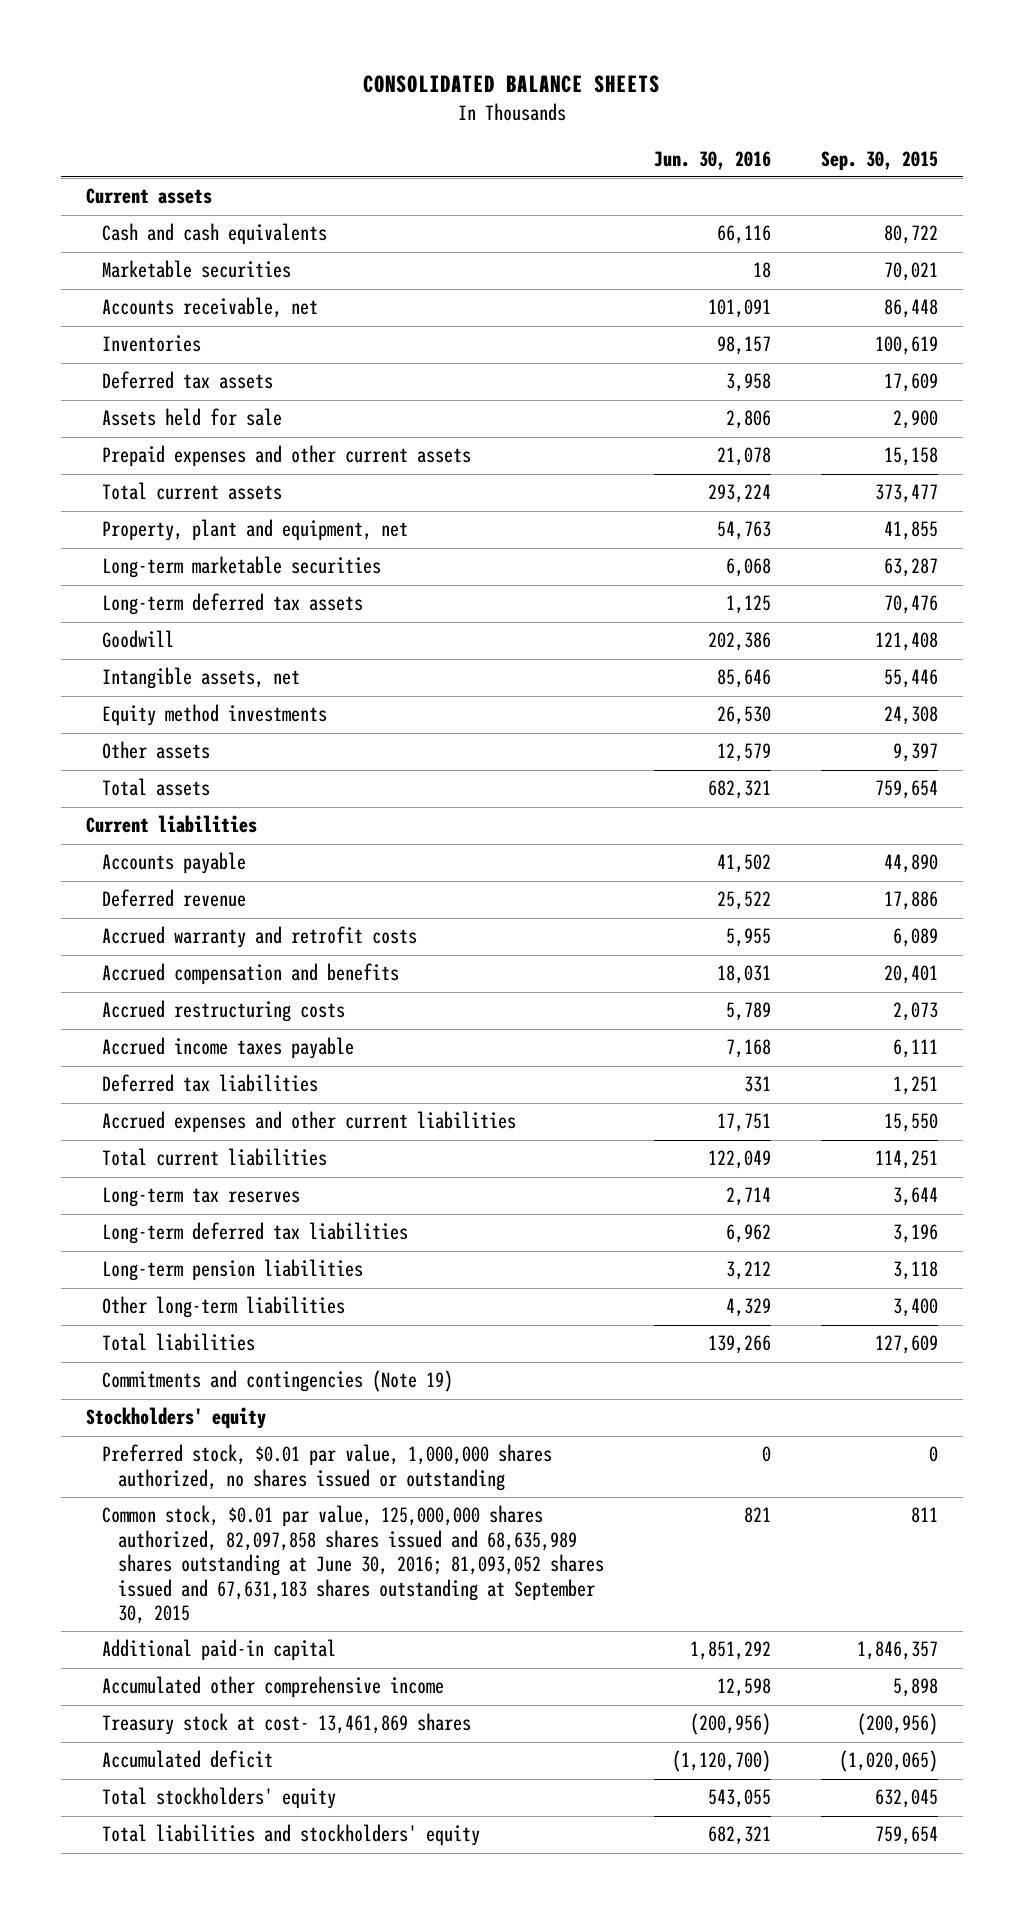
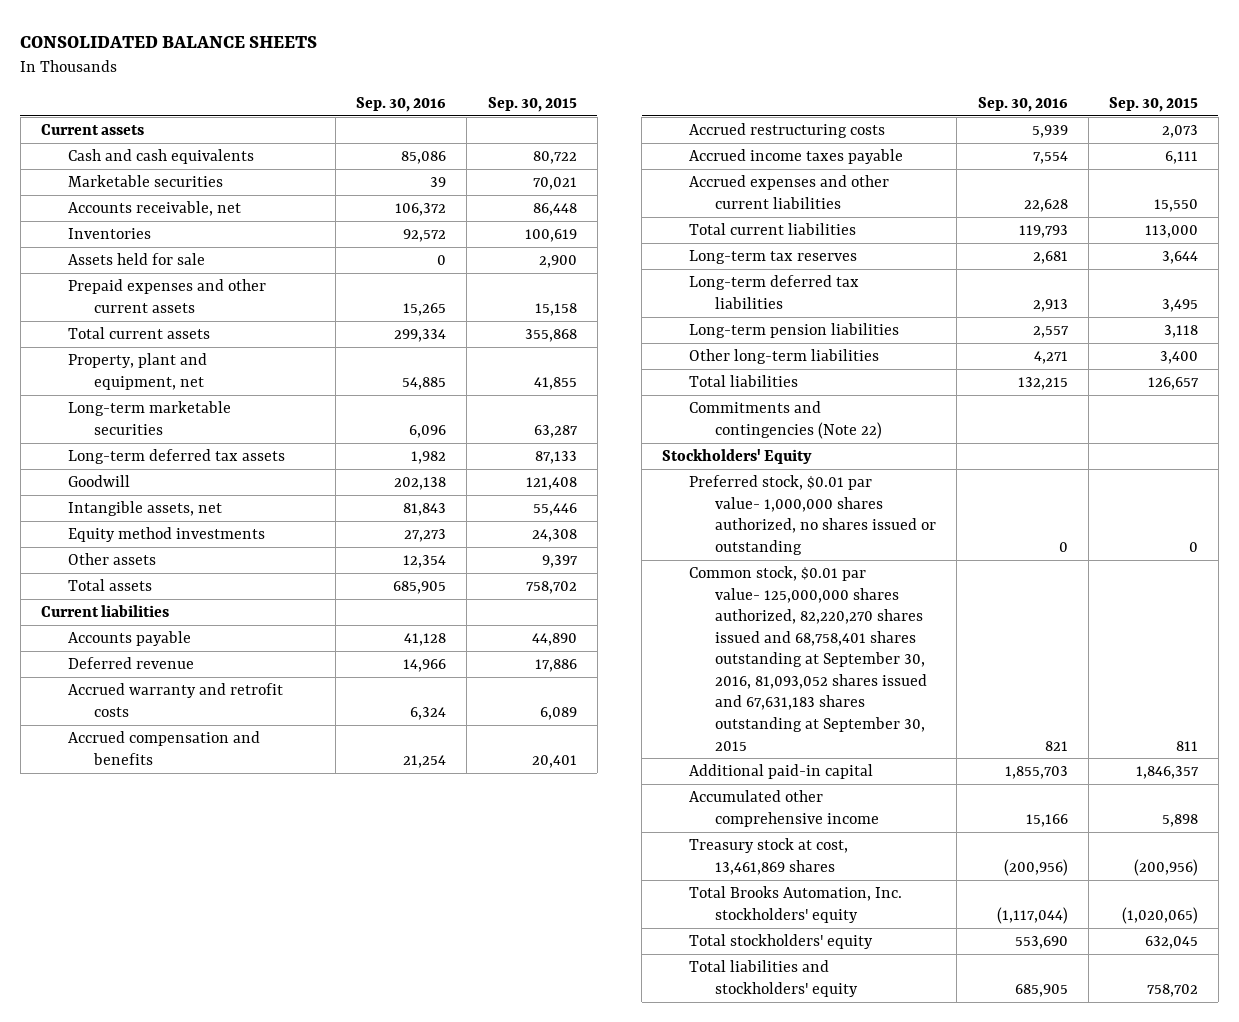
- | Jun. 30, 2016 | Sep. 30, 2015
+ | Sep. 30, 2016 | Sep. 30, 2015
- Deferred tax assets | 3,958 | 17,609
- Total current assets | 293,224 | 373,477
+ Total current assets | 299,334 | 355,868
- Long-term deferred tax assets | 1,125 | 70,476
+ Long-term deferred tax assets | 1,982 | 87,133
- Total assets | 682,321 | 759,654
+ Total assets | 685,905 | 758,702
- Deferred tax liabilities | 331 | 1,251
- Total current liabilities | 122,049 | 114,251
+ Total current liabilities | 119,793 | 113,000
- Long-term deferred tax liabilities | 6,962 | 3,196
+ Long-term deferred tax liabilities | 2,913 | 3,495
- Total liabilities | 139,266 | 127,609
- Commitments and contingencies (Note 19)
- Stockholders' equity
- Preferred stock, $0.01 par value, 1,000,000 shares authorized, no shares issued or outstanding | 0 | 0
- Common stock, $0.01 par value, 125,000,000 shares authorized, 82,097,858 shares issued and 68,635,989 shares outstanding at June 30, 2016; 81,093,052 shares issued and 67,631,183 shares outstanding at September 30, 2015 | 821 | 811
+ Total liabilities | 132,215 | 126,657
+ Commitments and contingencies (Note 22)
+ Stockholders' Equity
+ Preferred stock, $0.01 par value- 1,000,000 shares authorized, no shares issued or outstanding | 0 | 0
+ Common stock, $0.01 par value- 125,000,000 shares authorized, 82,220,270 shares issued and 68,758,401 shares outstanding at September 30, 2016, 81,093,052 shares issued and 67,631,183 shares outstanding at September 30, 2015 | 821 | 811
- Treasury stock at cost- 13,461,869 shares | (200,956) | (200,956)
- Accumulated deficit | (1,120,700) | (1,020,065)
+ Treasury stock at cost, 13,461,869 shares | (200,956) | (200,956)
+ Total Brooks Automation, Inc. stockholders' equity | (1,117,044) | (1,020,065)
- Total liabilities and stockholders' equity | 682,321 | 759,654
+ Total liabilities and stockholders' equity | 685,905 | 758,702

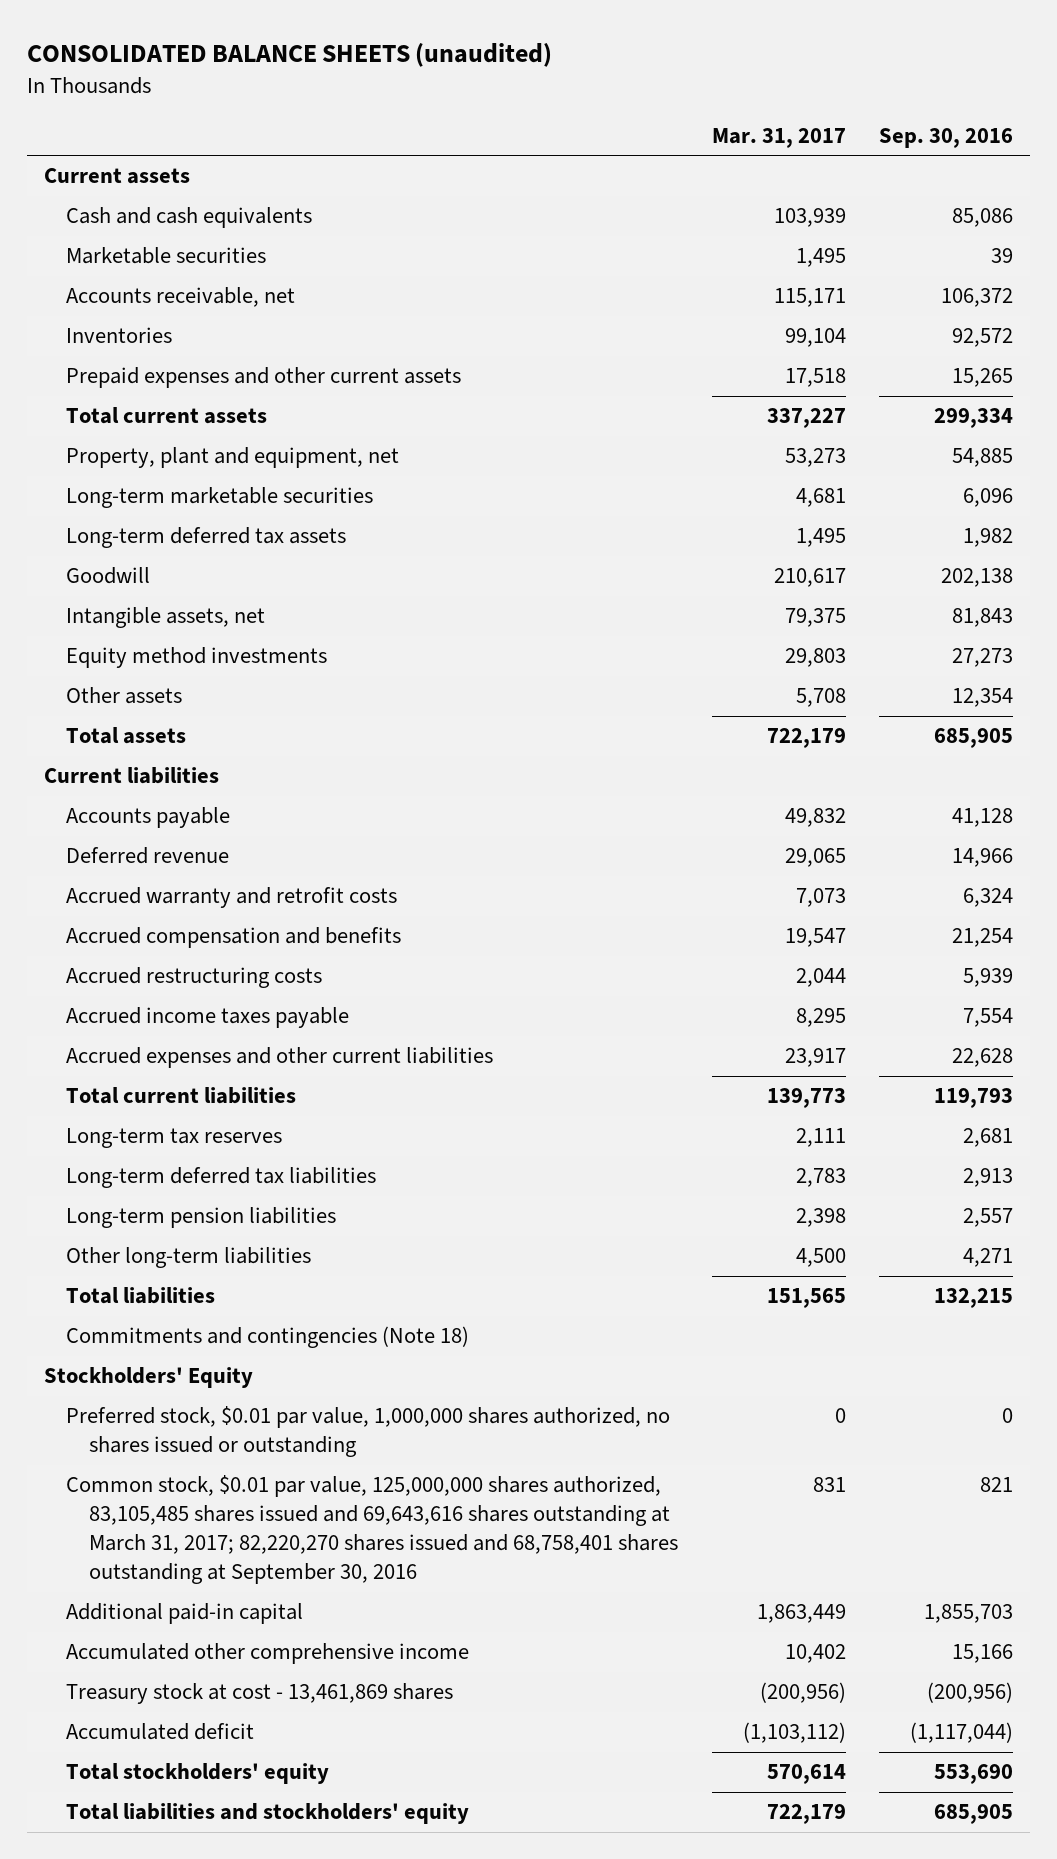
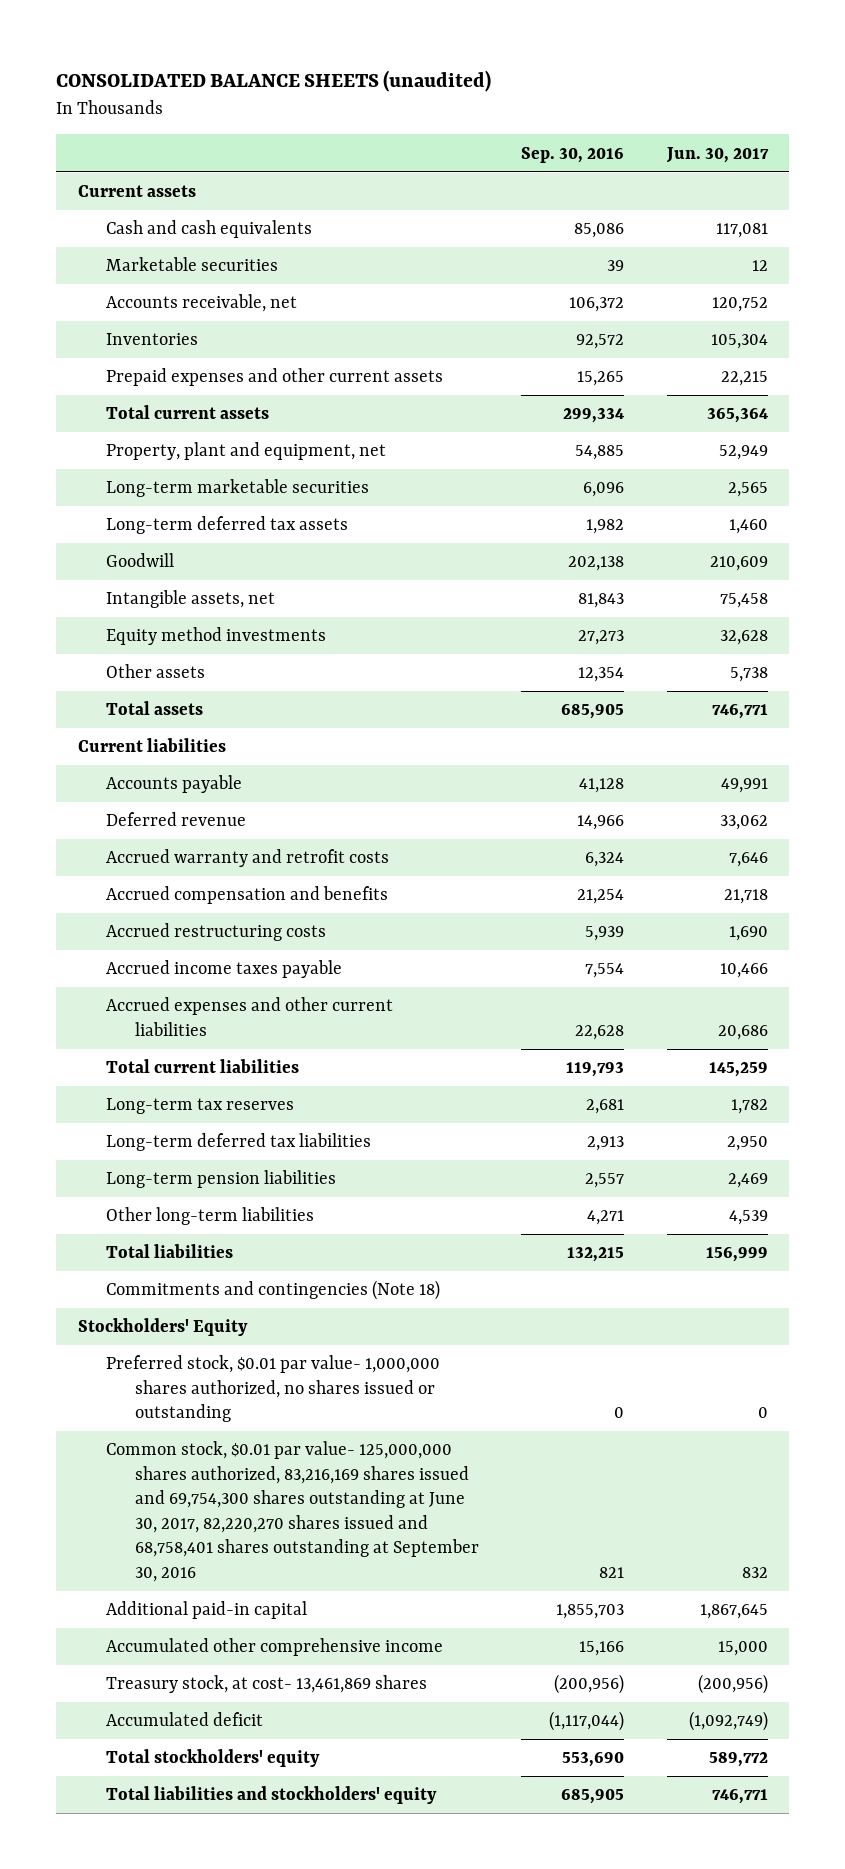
- | Mar. 31, 2017 | Sep. 30, 2016
+ | Sep. 30, 2016 | Jun. 30, 2017
- Preferred stock, $0.01 par value, 1,000,000 shares authorized, no shares issued or outstanding | 0 | 0
- Common stock, $0.01 par value, 125,000,000 shares authorized, 83,105,485 shares issued and 69,643,616 shares outstanding at March 31, 2017; 82,220,270 shares issued and 68,758,401 shares outstanding at September 30, 2016 | 831 | 821
+ Preferred stock, $0.01 par value- 1,000,000 shares authorized, no shares issued or outstanding | 0 | 0
+ Common stock, $0.01 par value- 125,000,000 shares authorized, 83,216,169 shares issued and 69,754,300 shares outstanding at June 30, 2017, 82,220,270 shares issued and 68,758,401 shares outstanding at September 30, 2016 | 821 | 832
- Treasury stock at cost - 13,461,869 shares | (200,956) | (200,956)
+ Treasury stock, at cost- 13,461,869 shares | (200,956) | (200,956)

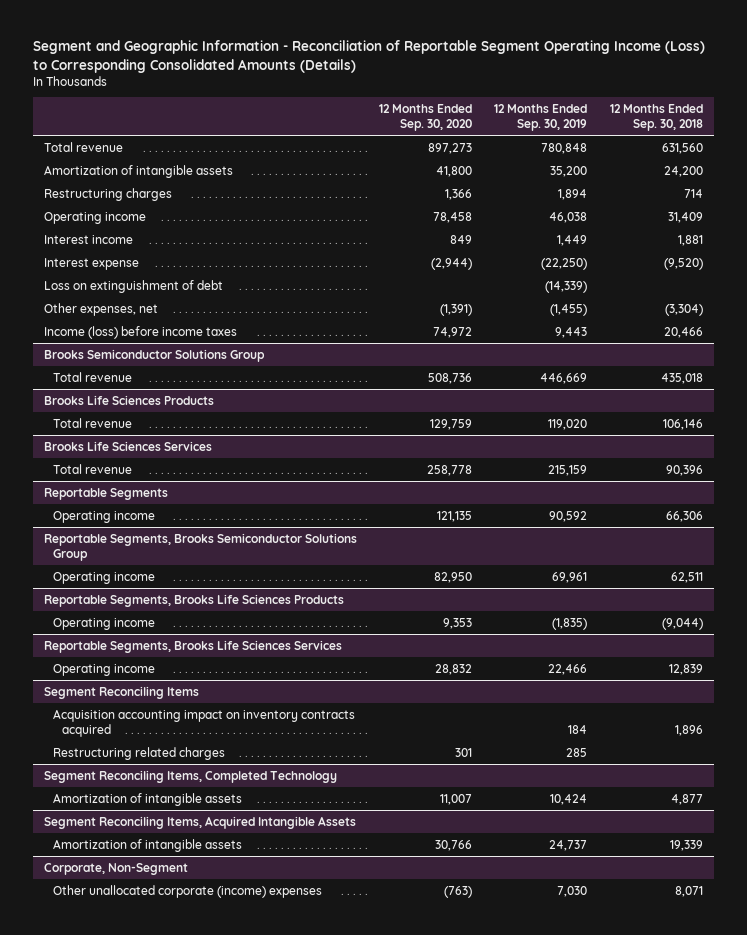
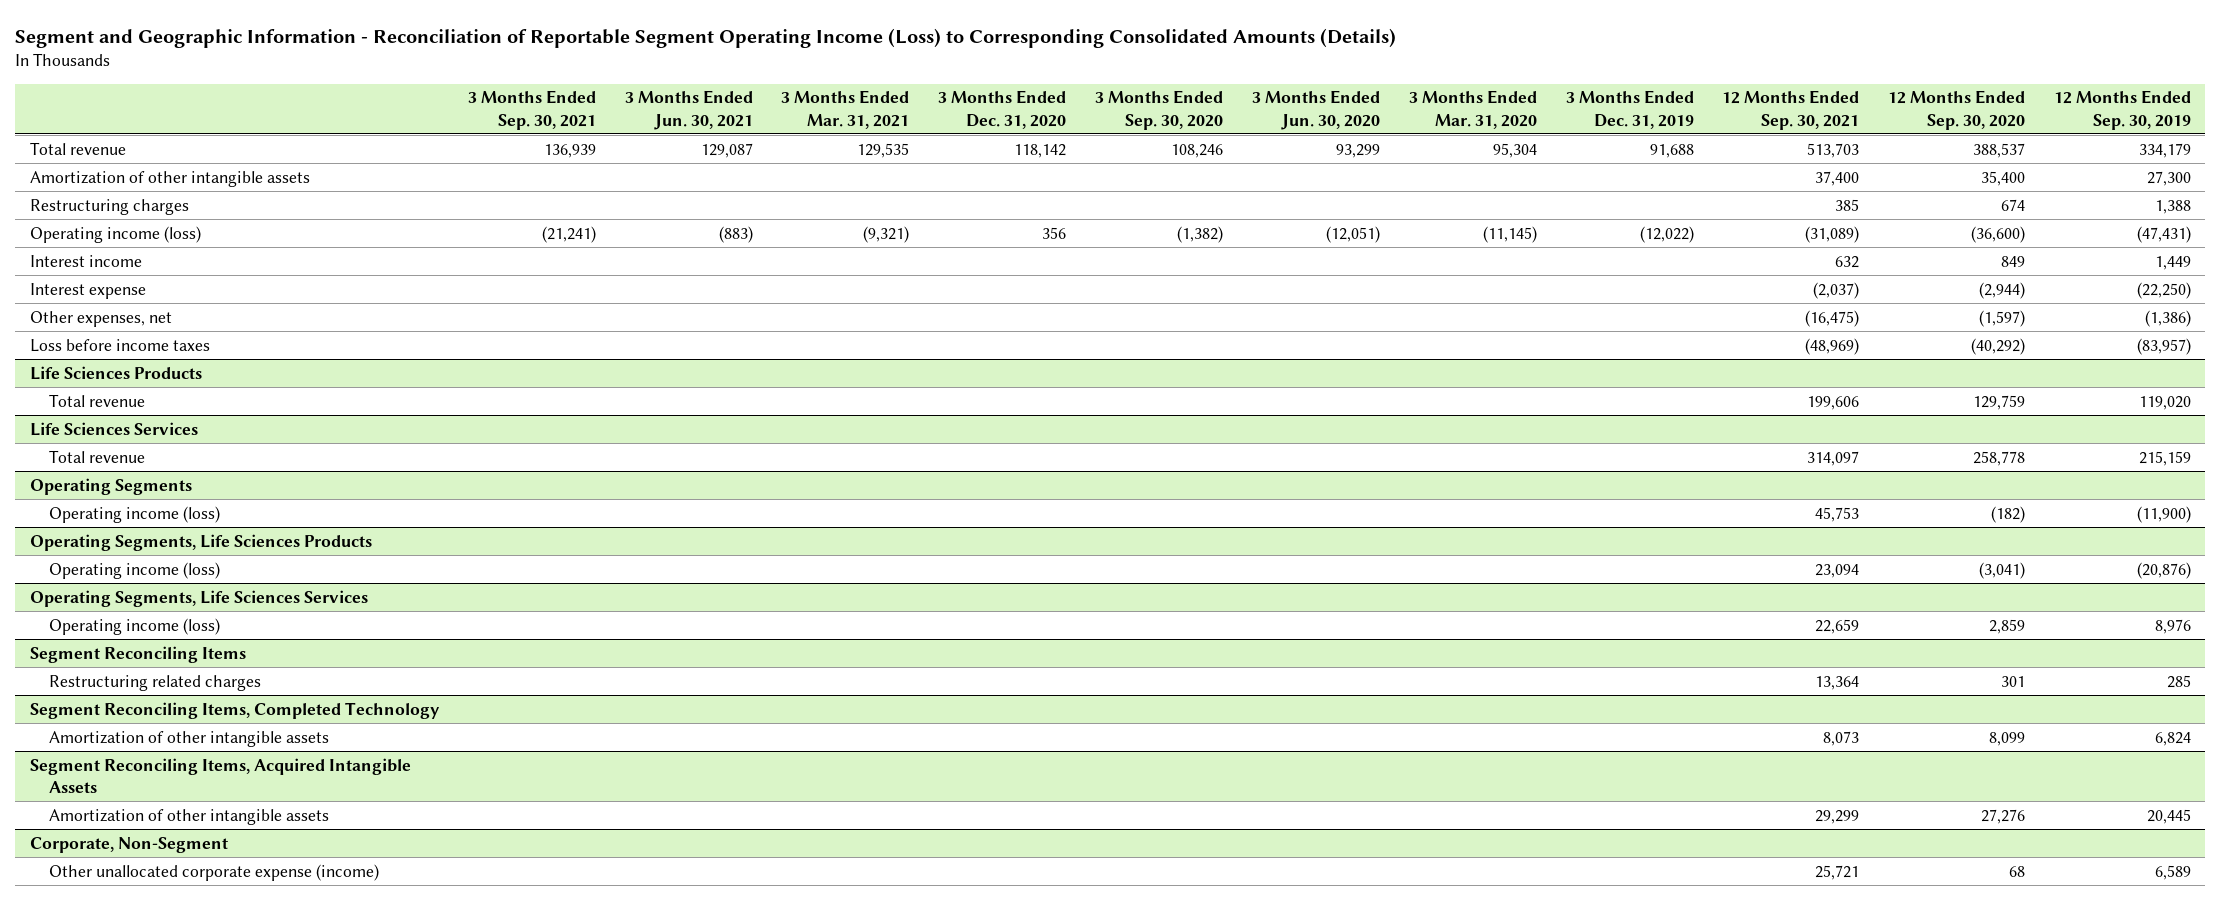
- | 12 Months Ended Sep. 30, 2020 | 12 Months Ended Sep. 30, 2019 | 12 Months Ended Sep. 30, 2018
+ | 3 Months Ended Sep. 30, 2021 | 3 Months Ended Jun. 30, 2021 | 3 Months Ended Mar. 31, 2021 | 3 Months Ended Dec. 31, 2020 | 3 Months Ended Sep. 30, 2020 | 3 Months Ended Jun. 30, 2020 | 3 Months Ended Mar. 31, 2020 | 3 Months Ended Dec. 31, 2019 | 12 Months Ended Sep. 30, 2021 | 12 Months Ended Sep. 30, 2020 | 12 Months Ended Sep. 30, 2019
- Total revenue | 897,273 | 780,848 | 631,560
- Amortization of intangible assets | 41,800 | 35,200 | 24,200
- Restructuring charges | 1,366 | 1,894 | 714
- Operating income | 78,458 | 46,038 | 31,409
+ Total revenue | 136,939 | 129,087 | 129,535 | 118,142 | 108,246 | 93,299 | 95,304 | 91,688 | 513,703 | 388,537 | 334,179
+ Amortization of other intangible assets | | | | | | | | | 37,400 | 35,400 | 27,300
+ Restructuring charges | | | | | | | | | 385 | 674 | 1,388
+ Operating income (loss) | (21,241) | (883) | (9,321) | 356 | (1,382) | (12,051) | (11,145) | (12,022) | (31,089) | (36,600) | (47,431)
- Loss on extinguishment of debt | | (14,339) |
- Other expenses, net | (1,391) | (1,455) | (3,304)
- Income (loss) before income taxes | 74,972 | 9,443 | 20,466
- Brooks Semiconductor Solutions Group
- Total revenue | 508,736 | 446,669 | 435,018
- Brooks Life Sciences Products
+ Other expenses, net | | | | | | | | | (16,475) | (1,597) | (1,386)
+ Loss before income taxes | | | | | | | | | (48,969) | (40,292) | (83,957)
+ Life Sciences Products
- Brooks Life Sciences Services
+ Life Sciences Services
- Reportable Segments
- Operating income | 121,135 | 90,592 | 66,306
- Reportable Segments, Brooks Semiconductor Solutions Group
- Operating income | 82,950 | 69,961 | 62,511
- Reportable Segments, Brooks Life Sciences Products
- Operating income | 9,353 | (1,835) | (9,044)
- Reportable Segments, Brooks Life Sciences Services
- Operating income | 28,832 | 22,466 | 12,839
+ Operating Segments
+ Operating income (loss) | | | | | | | | | 45,753 | (182) | (11,900)
+ Operating Segments, Life Sciences Products
+ Operating income (loss) | | | | | | | | | 23,094 | (3,041) | (20,876)
+ Operating Segments, Life Sciences Services
+ Operating income (loss) | | | | | | | | | 22,659 | 2,859 | 8,976
@ Segment Reconciling Items
- Acquisition accounting impact on inventory contracts acquired | | 184 | 1,896
@ Segment Reconciling Items, Completed Technology
- Amortization of intangible assets | 11,007 | 10,424 | 4,877
+ Amortization of other intangible assets | | | | | | | | | 8,073 | 8,099 | 6,824
@ Segment Reconciling Items, Acquired Intangible Assets
- Amortization of intangible assets | 30,766 | 24,737 | 19,339
+ Amortization of other intangible assets | | | | | | | | | 29,299 | 27,276 | 20,445
@ Corporate, Non-Segment
- Other unallocated corporate (income) expenses | (763) | 7,030 | 8,071
+ Other unallocated corporate expense (income) | | | | | | | | | 25,721 | 68 | 6,589

